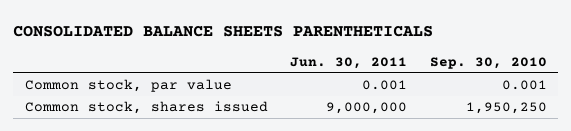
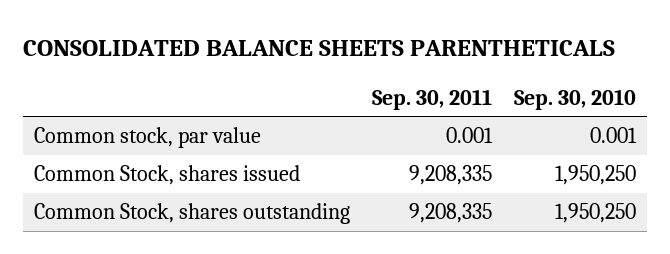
- | Jun. 30, 2011 | Sep. 30, 2010
+ | Sep. 30, 2011 | Sep. 30, 2010
- Common stock, shares issued | 9,000,000 | 1,950,250
+ Common Stock, shares issued | 9,208,335 | 1,950,250
+ Common Stock, shares outstanding | 9,208,335 | 1,950,250

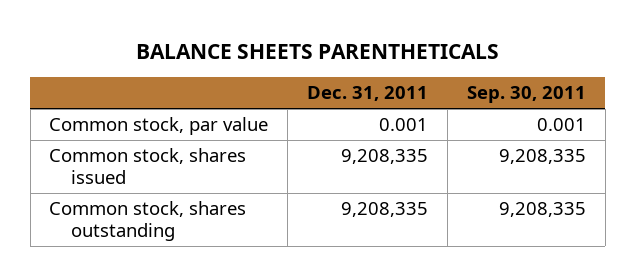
- CONSOLIDATED BALANCE SHEETS PARENTHETICALS
+ BALANCE SHEETS PARENTHETICALS
- | Sep. 30, 2011 | Sep. 30, 2010
+ | Dec. 31, 2011 | Sep. 30, 2011
- Common Stock, shares issued | 9,208,335 | 1,950,250
- Common Stock, shares outstanding | 9,208,335 | 1,950,250
+ Common stock, shares issued | 9,208,335 | 9,208,335
+ Common stock, shares outstanding | 9,208,335 | 9,208,335

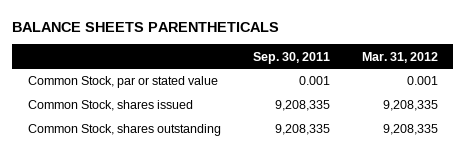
- | Dec. 31, 2011 | Sep. 30, 2011
+ | Sep. 30, 2011 | Mar. 31, 2012
- Common stock, par value | 0.001 | 0.001
- Common stock, shares issued | 9,208,335 | 9,208,335
- Common stock, shares outstanding | 9,208,335 | 9,208,335
+ Common Stock, par or stated value | 0.001 | 0.001
+ Common Stock, shares issued | 9,208,335 | 9,208,335
+ Common Stock, shares outstanding | 9,208,335 | 9,208,335

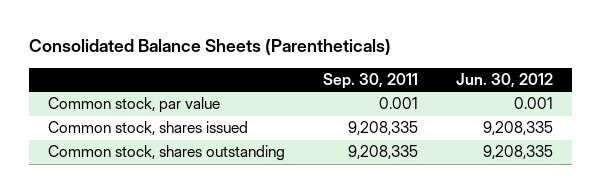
- BALANCE SHEETS PARENTHETICALS
+ Consolidated Balance Sheets (Parentheticals)
- | Sep. 30, 2011 | Mar. 31, 2012
+ | Sep. 30, 2011 | Jun. 30, 2012
- Common Stock, par or stated value | 0.001 | 0.001
- Common Stock, shares issued | 9,208,335 | 9,208,335
- Common Stock, shares outstanding | 9,208,335 | 9,208,335
+ Common stock, par value | 0.001 | 0.001
+ Common stock, shares issued | 9,208,335 | 9,208,335
+ Common stock, shares outstanding | 9,208,335 | 9,208,335

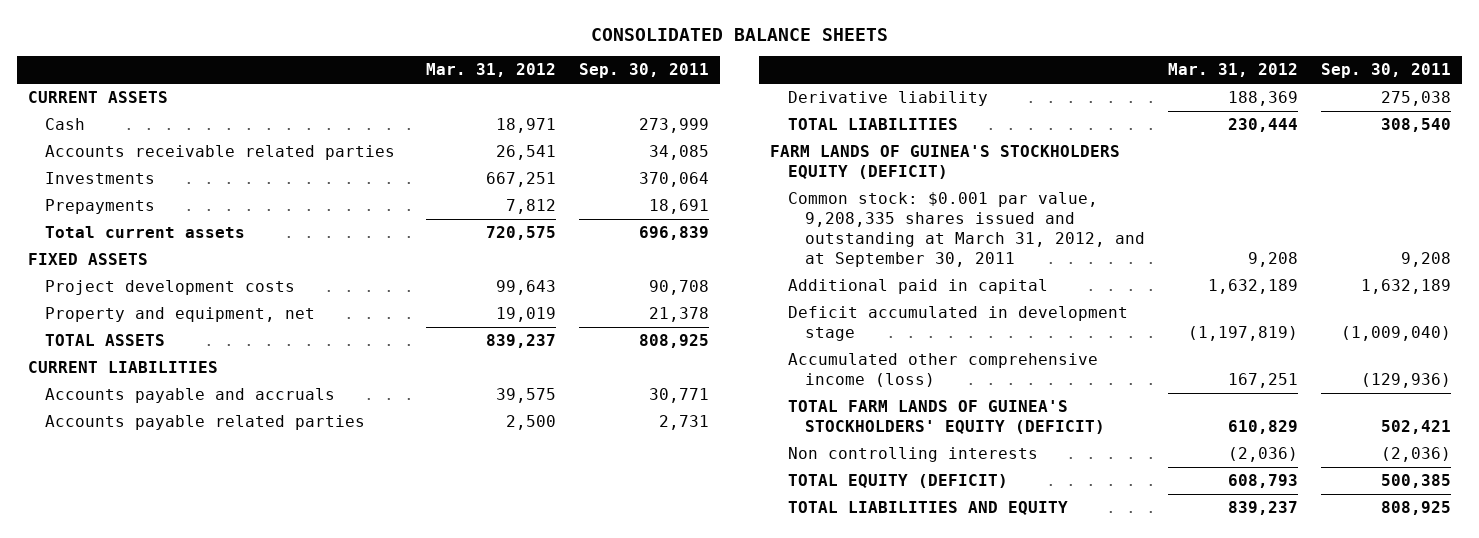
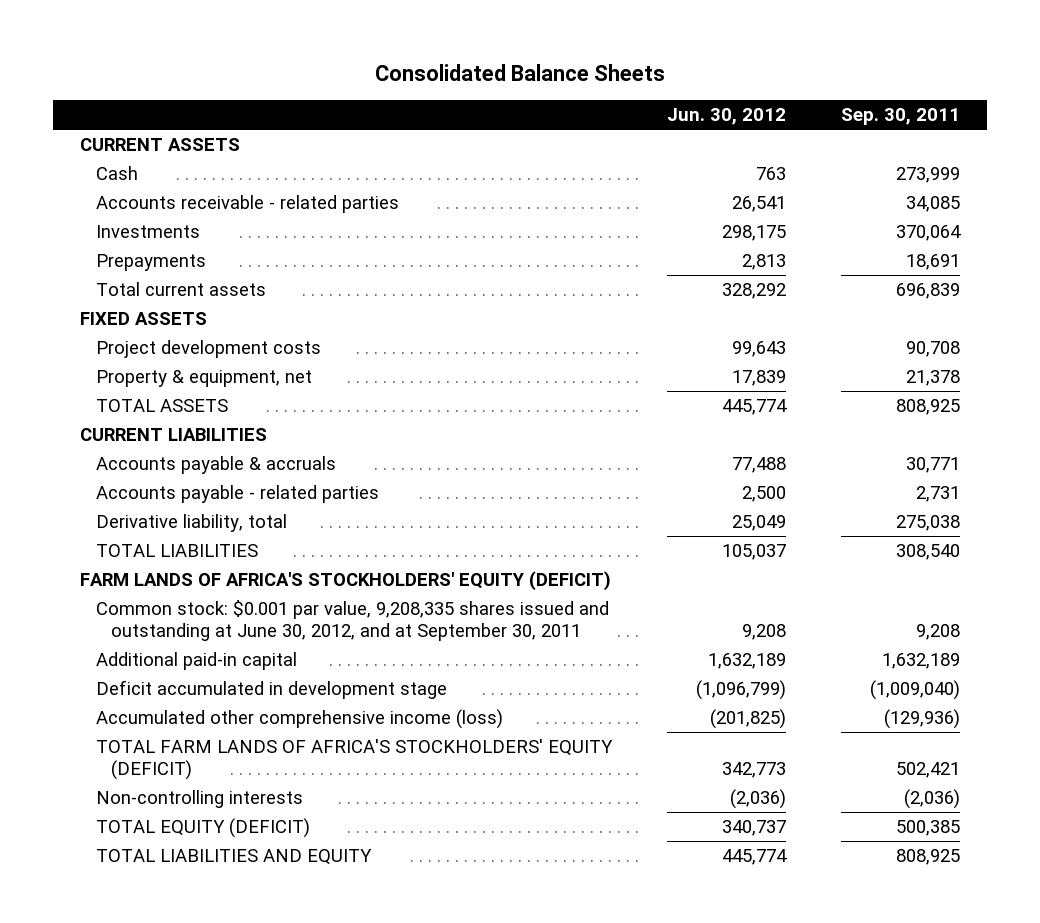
- CONSOLIDATED BALANCE SHEETS
+ Consolidated Balance Sheets
- | Mar. 31, 2012 | Sep. 30, 2011
+ | Jun. 30, 2012 | Sep. 30, 2011
- Accounts receivable related parties | 26,541 | 34,085
+ Accounts receivable - related parties | 26,541 | 34,085
- Property and equipment, net | 19,019 | 21,378
+ Property & equipment, net | 17,839 | 21,378
- Accounts payable and accruals | 39,575 | 30,771
- Accounts payable related parties | 2,500 | 2,731
- Derivative liability | 188,369 | 275,038
+ Accounts payable & accruals | 77,488 | 30,771
+ Accounts payable - related parties | 2,500 | 2,731
+ Derivative liability, total | 25,049 | 275,038
- FARM LANDS OF GUINEA'S STOCKHOLDERS EQUITY (DEFICIT)
- Common stock: $0.001 par value, 9,208,335 shares issued and outstanding at March 31, 2012, and at September 30, 2011 | 9,208 | 9,208
- Additional paid in capital | 1,632,189 | 1,632,189
+ FARM LANDS OF AFRICA'S STOCKHOLDERS' EQUITY (DEFICIT)
+ Common stock: $0.001 par value, 9,208,335 shares issued and outstanding at June 30, 2012, and at September 30, 2011 | 9,208 | 9,208
+ Additional paid-in capital | 1,632,189 | 1,632,189
- TOTAL FARM LANDS OF GUINEA'S STOCKHOLDERS' EQUITY (DEFICIT) | 610,829 | 502,421
- Non controlling interests | (2,036) | (2,036)
+ TOTAL FARM LANDS OF AFRICA'S STOCKHOLDERS' EQUITY (DEFICIT) | 342,773 | 502,421
+ Non-controlling interests | (2,036) | (2,036)

